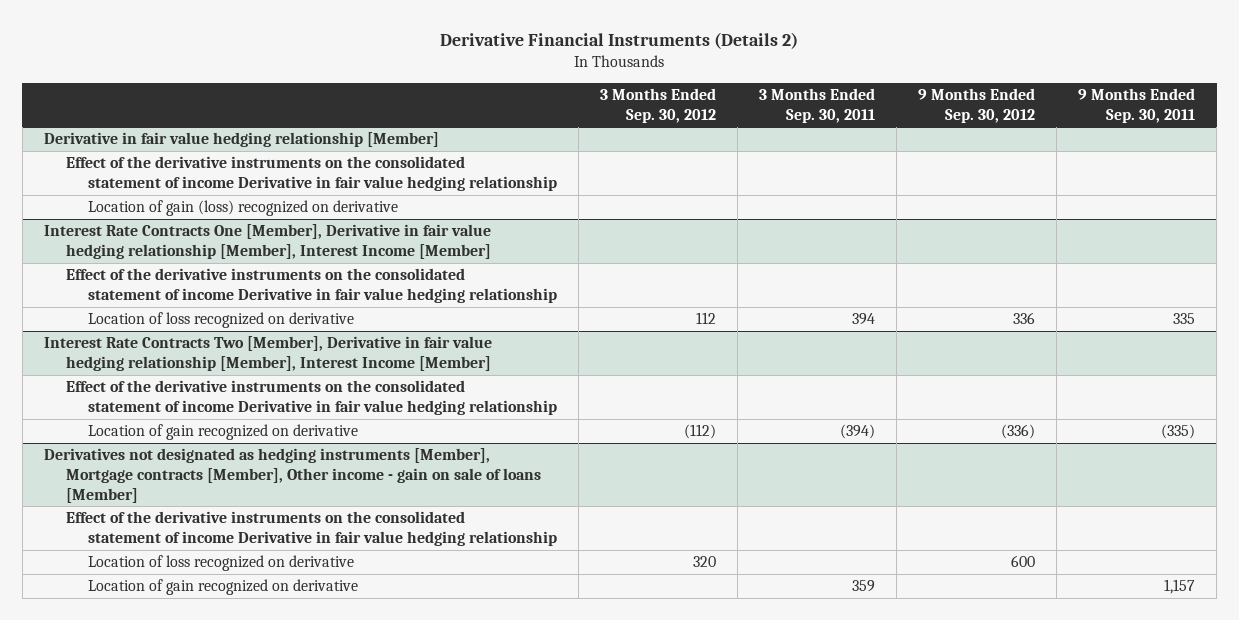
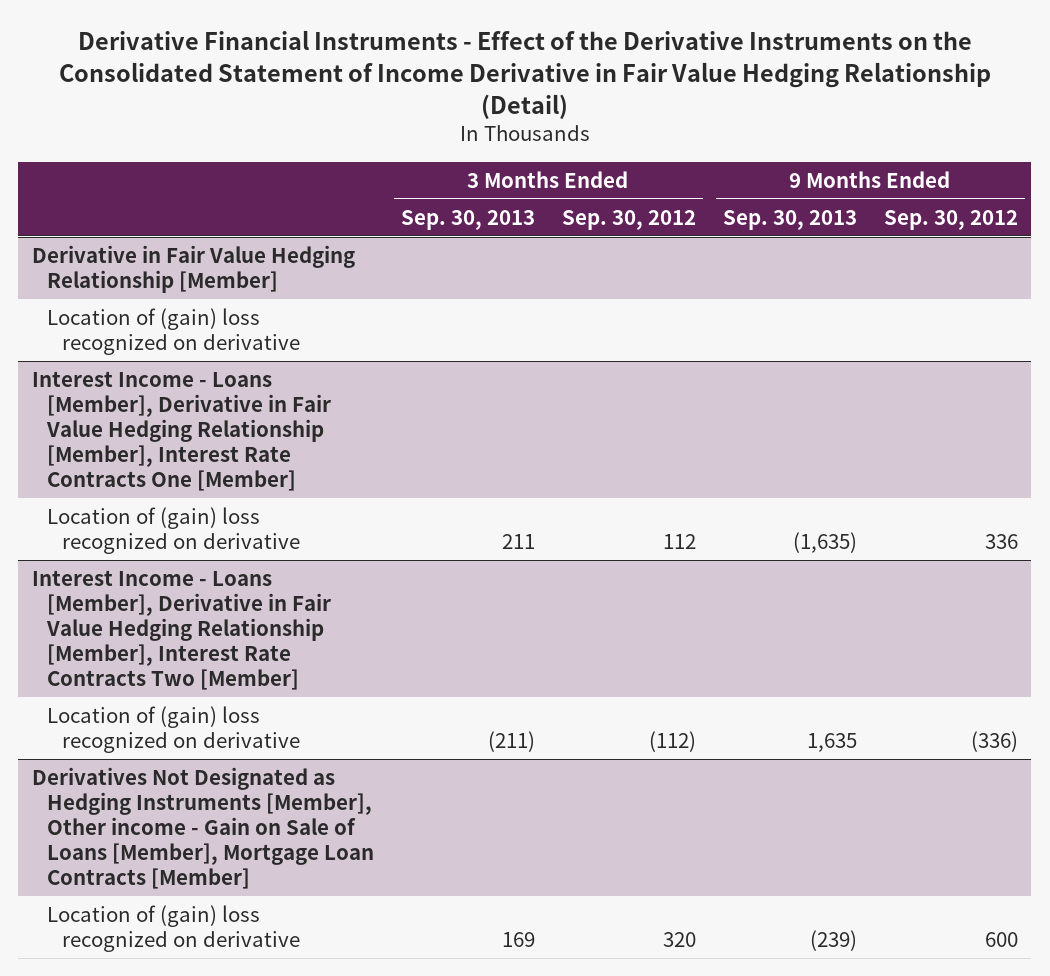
- Derivative Financial Instruments (Details 2)
+ Derivative Financial Instruments - Effect of the Derivative Instruments on the Consolidated Statement of Income Derivative in Fair Value Hedging Relationship (Detail)
- | 3 Months Ended Sep. 30, 2012 | 3 Months Ended Sep. 30, 2011 | 9 Months Ended Sep. 30, 2012 | 9 Months Ended Sep. 30, 2011
+ | 3 Months Ended Sep. 30, 2013 | 3 Months Ended Sep. 30, 2012 | 9 Months Ended Sep. 30, 2013 | 9 Months Ended Sep. 30, 2012
- Derivative in fair value hedging relationship [Member]
- Effect of the derivative instruments on the consolidated statement of income Derivative in fair value hedging relationship
- Location of gain (loss) recognized on derivative
- Interest Rate Contracts One [Member], Derivative in fair value hedging relationship [Member], Interest Income [Member]
- Effect of the derivative instruments on the consolidated statement of income Derivative in fair value hedging relationship
- Location of loss recognized on derivative | 112 | 394 | 336 | 335
- Interest Rate Contracts Two [Member], Derivative in fair value hedging relationship [Member], Interest Income [Member]
- Effect of the derivative instruments on the consolidated statement of income Derivative in fair value hedging relationship
- Location of gain recognized on derivative | (112) | (394) | (336) | (335)
- Derivatives not designated as hedging instruments [Member], Mortgage contracts [Member], Other income - gain on sale of loans [Member]
- Effect of the derivative instruments on the consolidated statement of income Derivative in fair value hedging relationship
- Location of loss recognized on derivative | 320 | | 600 |
- Location of gain recognized on derivative | | 359 | | 1,157
+ Derivative in Fair Value Hedging Relationship [Member]
+ Location of (gain) loss recognized on derivative
+ Interest Income - Loans [Member], Derivative in Fair Value Hedging Relationship [Member], Interest Rate Contracts One [Member]
+ Location of (gain) loss recognized on derivative | 211 | 112 | (1,635) | 336
+ Interest Income - Loans [Member], Derivative in Fair Value Hedging Relationship [Member], Interest Rate Contracts Two [Member]
+ Location of (gain) loss recognized on derivative | (211) | (112) | 1,635 | (336)
+ Derivatives Not Designated as Hedging Instruments [Member], Other income - Gain on Sale of Loans [Member], Mortgage Loan Contracts [Member]
+ Location of (gain) loss recognized on derivative | 169 | 320 | (239) | 600

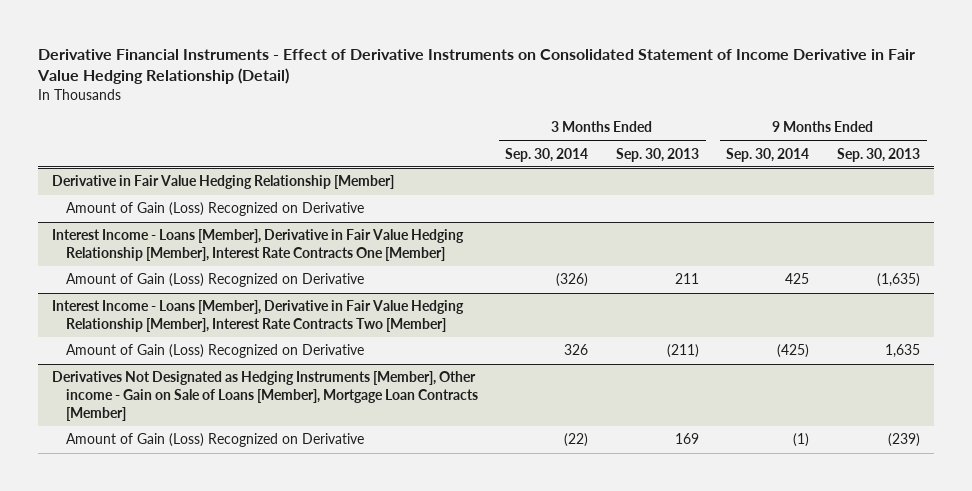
- Derivative Financial Instruments - Effect of the Derivative Instruments on the Consolidated Statement of Income Derivative in Fair Value Hedging Relationship (Detail)
+ Derivative Financial Instruments - Effect of Derivative Instruments on Consolidated Statement of Income Derivative in Fair Value Hedging Relationship (Detail)
- | 3 Months Ended Sep. 30, 2013 | 3 Months Ended Sep. 30, 2012 | 9 Months Ended Sep. 30, 2013 | 9 Months Ended Sep. 30, 2012
+ | 3 Months Ended Sep. 30, 2014 | 3 Months Ended Sep. 30, 2013 | 9 Months Ended Sep. 30, 2014 | 9 Months Ended Sep. 30, 2013
@ Derivative in Fair Value Hedging Relationship [Member]
- Location of (gain) loss recognized on derivative
+ Amount of Gain (Loss) Recognized on Derivative
@ Interest Income - Loans [Member], Derivative in Fair Value Hedging Relationship [Member], Interest Rate Contracts One [Member]
- Location of (gain) loss recognized on derivative | 211 | 112 | (1,635) | 336
+ Amount of Gain (Loss) Recognized on Derivative | (326) | 211 | 425 | (1,635)
@ Interest Income - Loans [Member], Derivative in Fair Value Hedging Relationship [Member], Interest Rate Contracts Two [Member]
- Location of (gain) loss recognized on derivative | (211) | (112) | 1,635 | (336)
+ Amount of Gain (Loss) Recognized on Derivative | 326 | (211) | (425) | 1,635
@ Derivatives Not Designated as Hedging Instruments [Member], Other income - Gain on Sale of Loans [Member], Mortgage Loan Contracts [Member]
- Location of (gain) loss recognized on derivative | 169 | 320 | (239) | 600
+ Amount of Gain (Loss) Recognized on Derivative | (22) | 169 | (1) | (239)

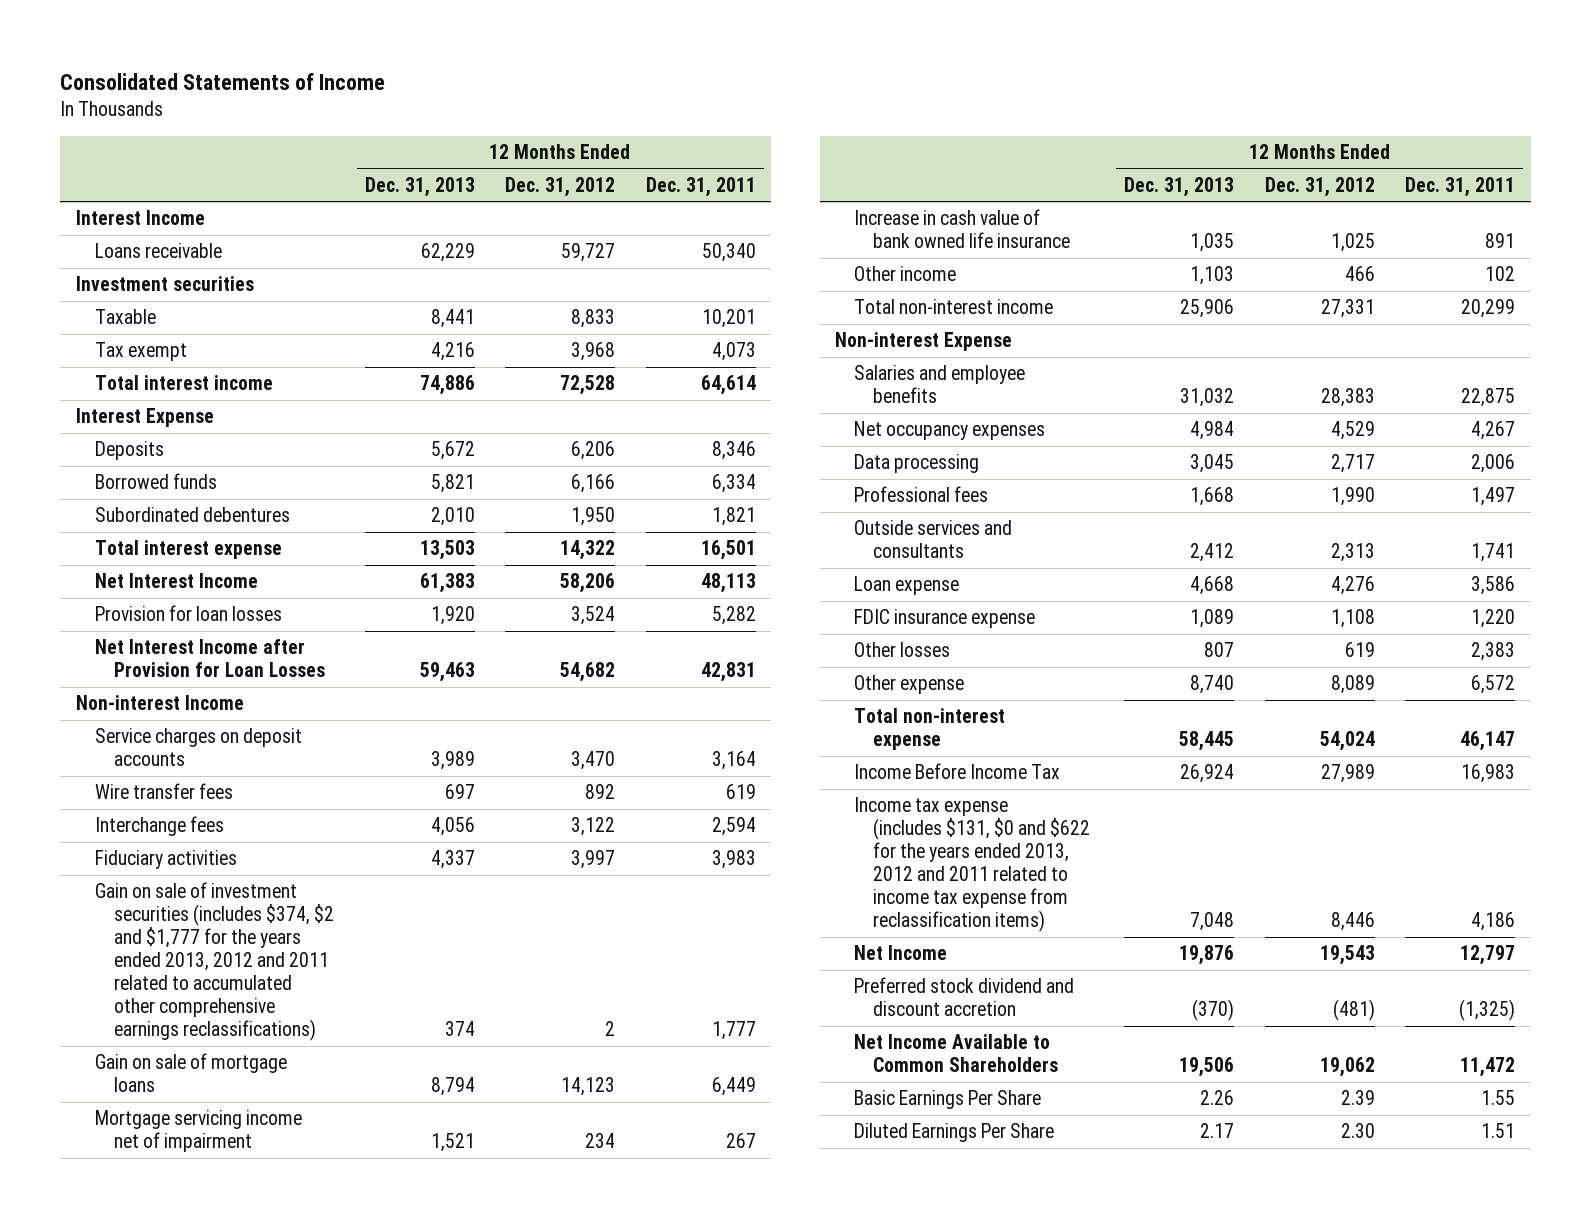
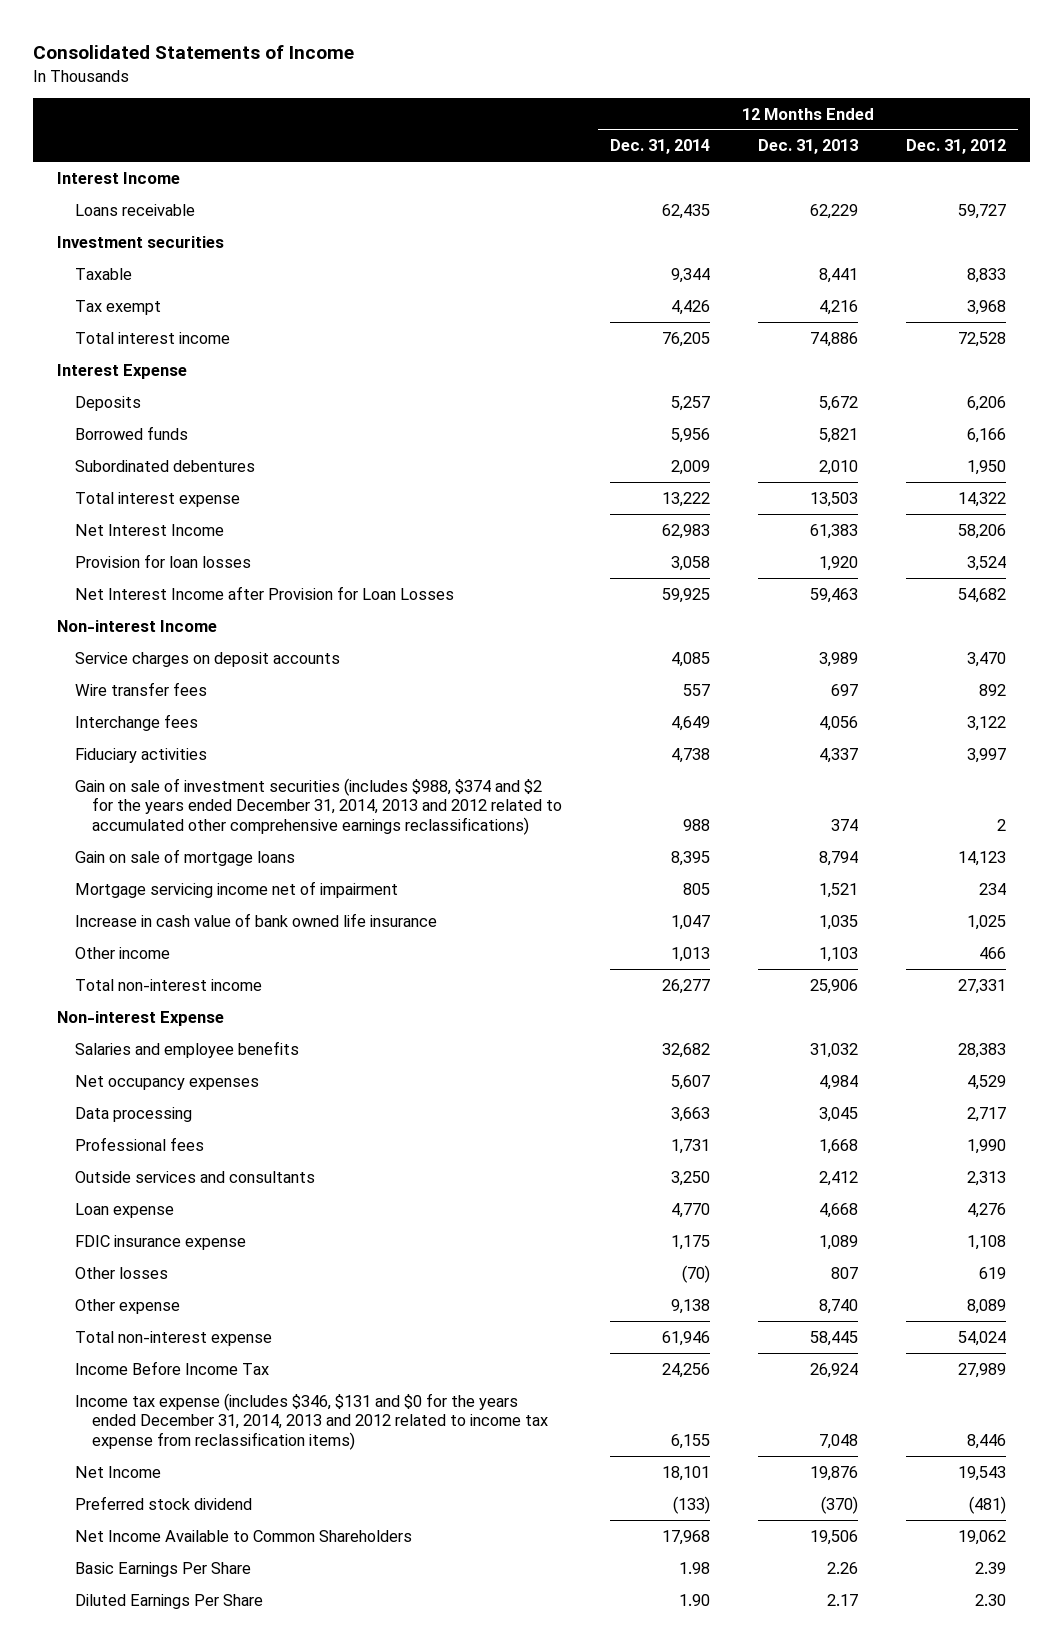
- | 12 Months Ended Dec. 31, 2013 | 12 Months Ended Dec. 31, 2012 | 12 Months Ended Dec. 31, 2011
+ | 12 Months Ended Dec. 31, 2014 | 12 Months Ended Dec. 31, 2013 | 12 Months Ended Dec. 31, 2012
- Gain on sale of investment securities (includes $374, $2 and $1,777 for the years ended 2013, 2012 and 2011 related to accumulated other comprehensive earnings reclassifications) | 374 | 2 | 1,777
+ Gain on sale of investment securities (includes $988, $374 and $2 for the years ended December 31, 2014, 2013 and 2012 related to accumulated other comprehensive earnings reclassifications) | 988 | 374 | 2
- Income tax expense (includes $131, $0 and $622 for the years ended 2013, 2012 and 2011 related to income tax expense from reclassification items) | 7,048 | 8,446 | 4,186
+ Income tax expense (includes $346, $131 and $0 for the years ended December 31, 2014, 2013 and 2012 related to income tax expense from reclassification items) | 6,155 | 7,048 | 8,446
- Preferred stock dividend and discount accretion | (370) | (481) | (1,325)
+ Preferred stock dividend | (133) | (370) | (481)

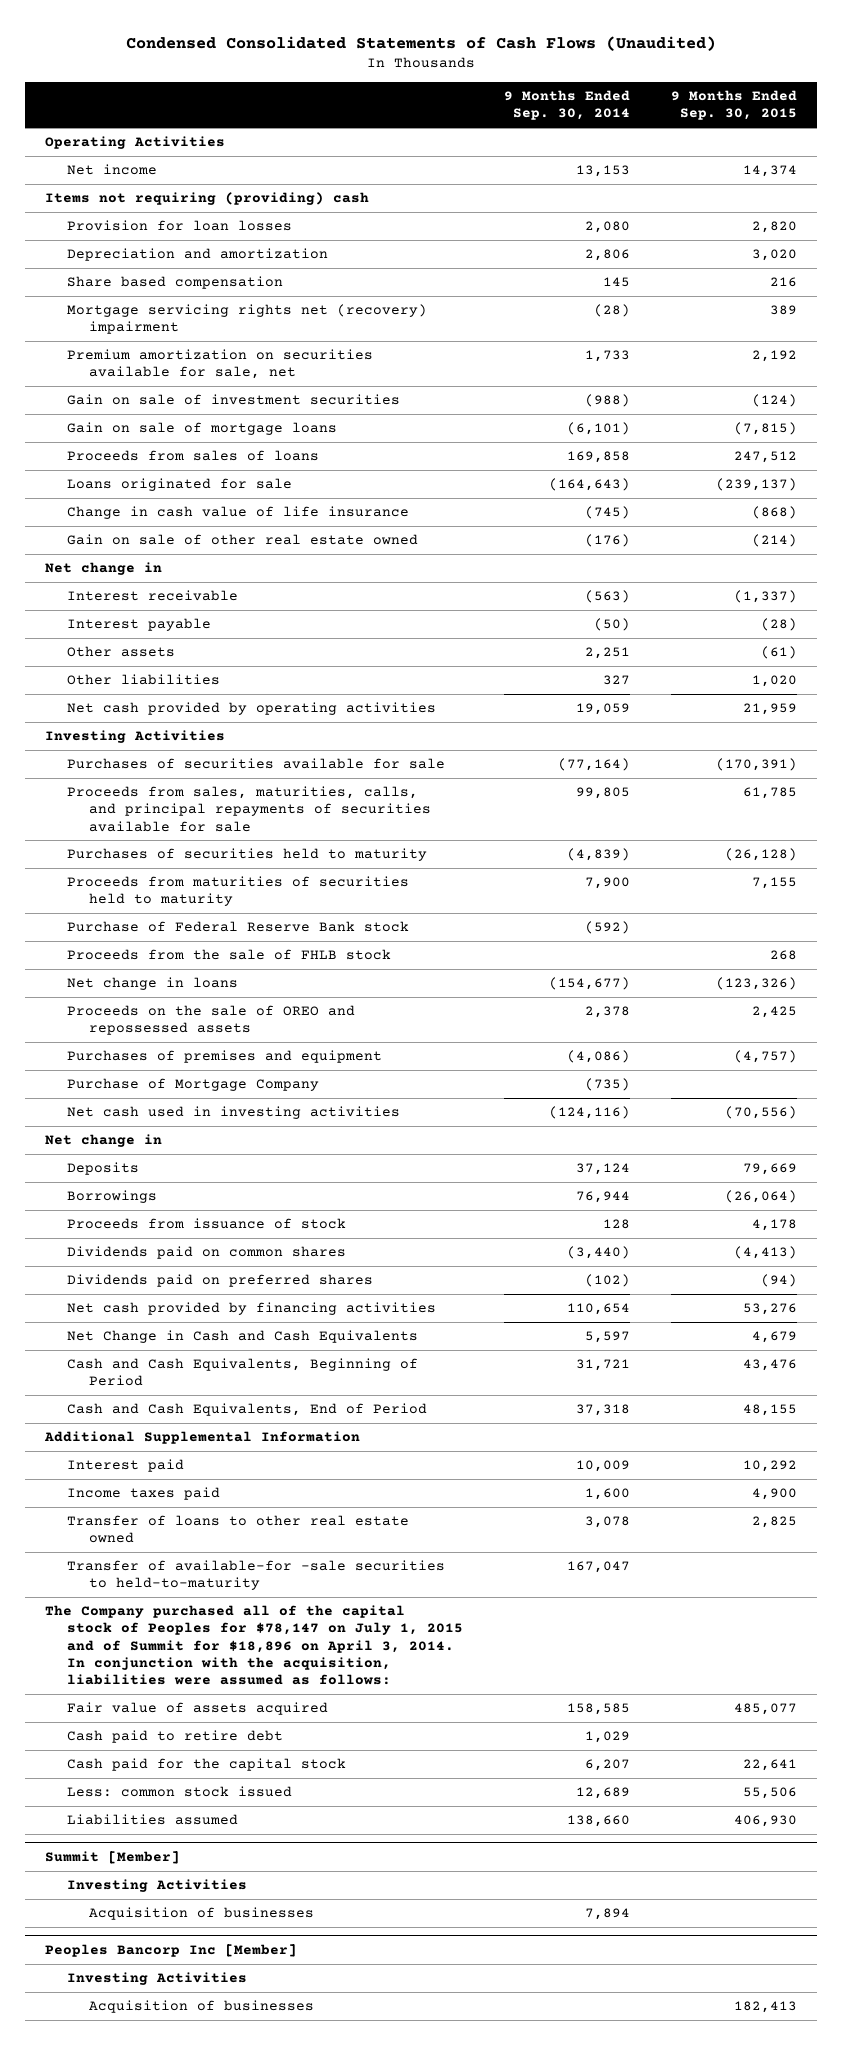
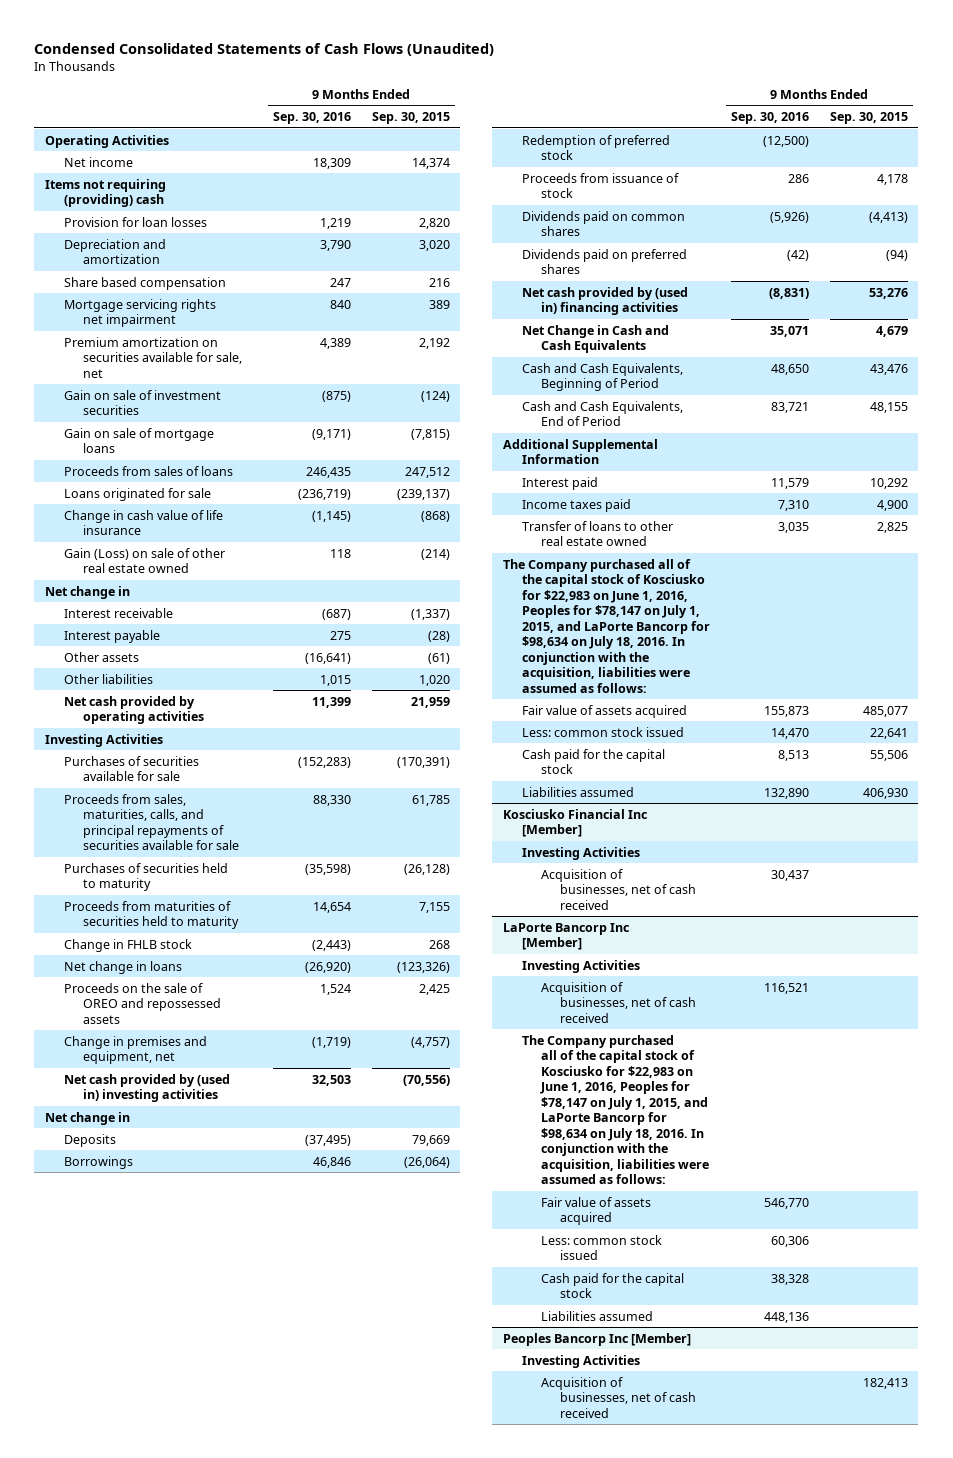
- | 9 Months Ended Sep. 30, 2014 | 9 Months Ended Sep. 30, 2015
+ | 9 Months Ended Sep. 30, 2016 | 9 Months Ended Sep. 30, 2015
- Mortgage servicing rights net (recovery) impairment | (28) | 389
+ Mortgage servicing rights net impairment | 840 | 389
- Gain on sale of other real estate owned | (176) | (214)
+ Gain (Loss) on sale of other real estate owned | 118 | (214)
- Purchase of Federal Reserve Bank stock | (592) |
- Proceeds from the sale of FHLB stock | | 268
+ Change in FHLB stock | (2,443) | 268
- Purchases of premises and equipment | (4,086) | (4,757)
- Purchase of Mortgage Company | (735) |
- Net cash used in investing activities | (124,116) | (70,556)
+ Change in premises and equipment, net | (1,719) | (4,757)
+ Net cash provided by (used in) investing activities | 32,503 | (70,556)
+ Redemption of preferred stock | (12,500) |
- Net cash provided by financing activities | 110,654 | 53,276
+ Net cash provided by (used in) financing activities | (8,831) | 53,276
- Transfer of available-for -sale securities to held-to-maturity | 167,047 |
- The Company purchased all of the capital stock of Peoples for $78,147 on July 1, 2015 and of Summit for $18,896 on April 3, 2014. In conjunction with the acquisition, liabilities were assumed as follows:
+ The Company purchased all of the capital stock of Kosciusko for $22,983 on June 1, 2016, Peoples for $78,147 on July 1, 2015, and LaPorte Bancorp for $98,634 on July 18, 2016. In conjunction with the acquisition, liabilities were assumed as follows:
- Cash paid to retire debt | 1,029 |
- Cash paid for the capital stock | 6,207 | 22,641
- Less: common stock issued | 12,689 | 55,506
+ Less: common stock issued | 14,470 | 22,641
+ Cash paid for the capital stock | 8,513 | 55,506
- Summit [Member]
+ Kosciusko Financial Inc [Member]
- Acquisition of businesses | 7,894 |
+ Acquisition of businesses, net of cash received | 30,437 |
+ LaPorte Bancorp Inc [Member]
+ Investing Activities
+ Acquisition of businesses, net of cash received | 116,521 |
+ The Company purchased all of the capital stock of Kosciusko for $22,983 on June 1, 2016, Peoples for $78,147 on July 1, 2015, and LaPorte Bancorp for $98,634 on July 18, 2016. In conjunction with the acquisition, liabilities were assumed as follows:
+ Fair value of assets acquired | 546,770 |
+ Less: common stock issued | 60,306 |
+ Cash paid for the capital stock | 38,328 |
+ Liabilities assumed | 448,136 |
@ Peoples Bancorp Inc [Member]
- Acquisition of businesses | | 182,413
+ Acquisition of businesses, net of cash received | | 182,413

